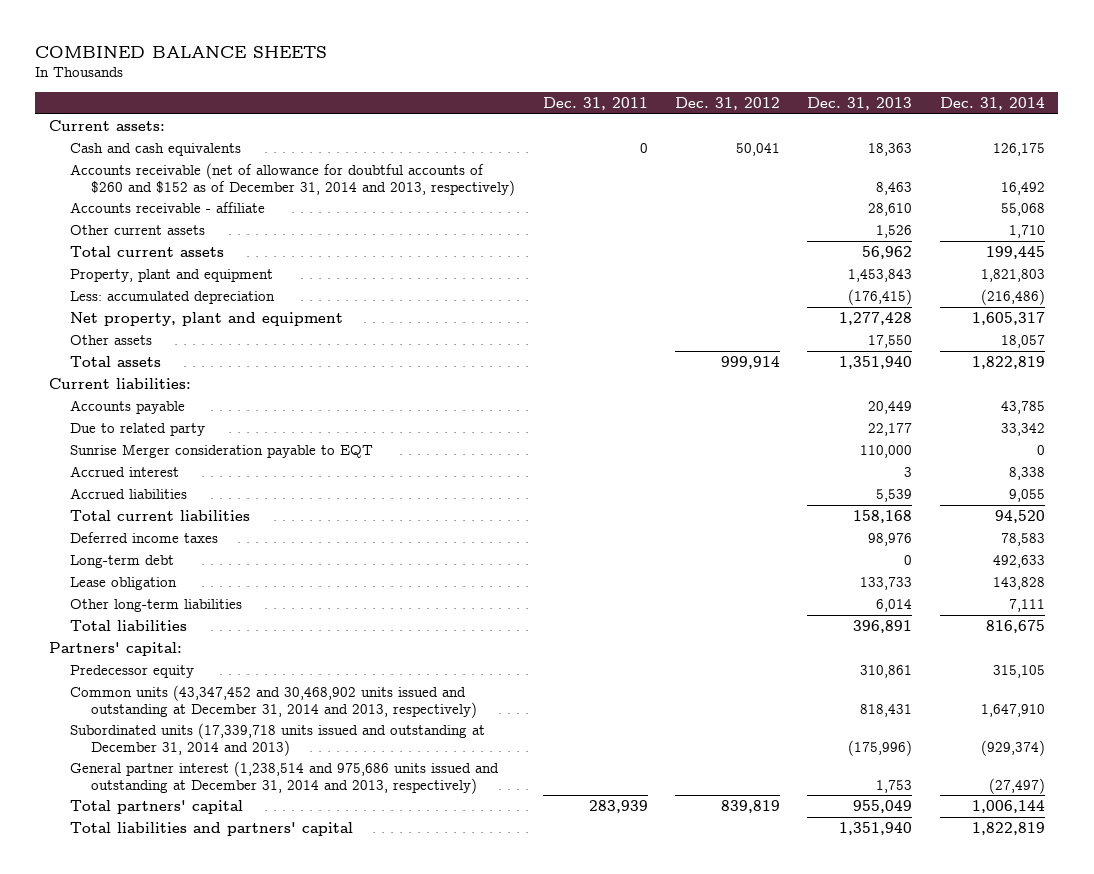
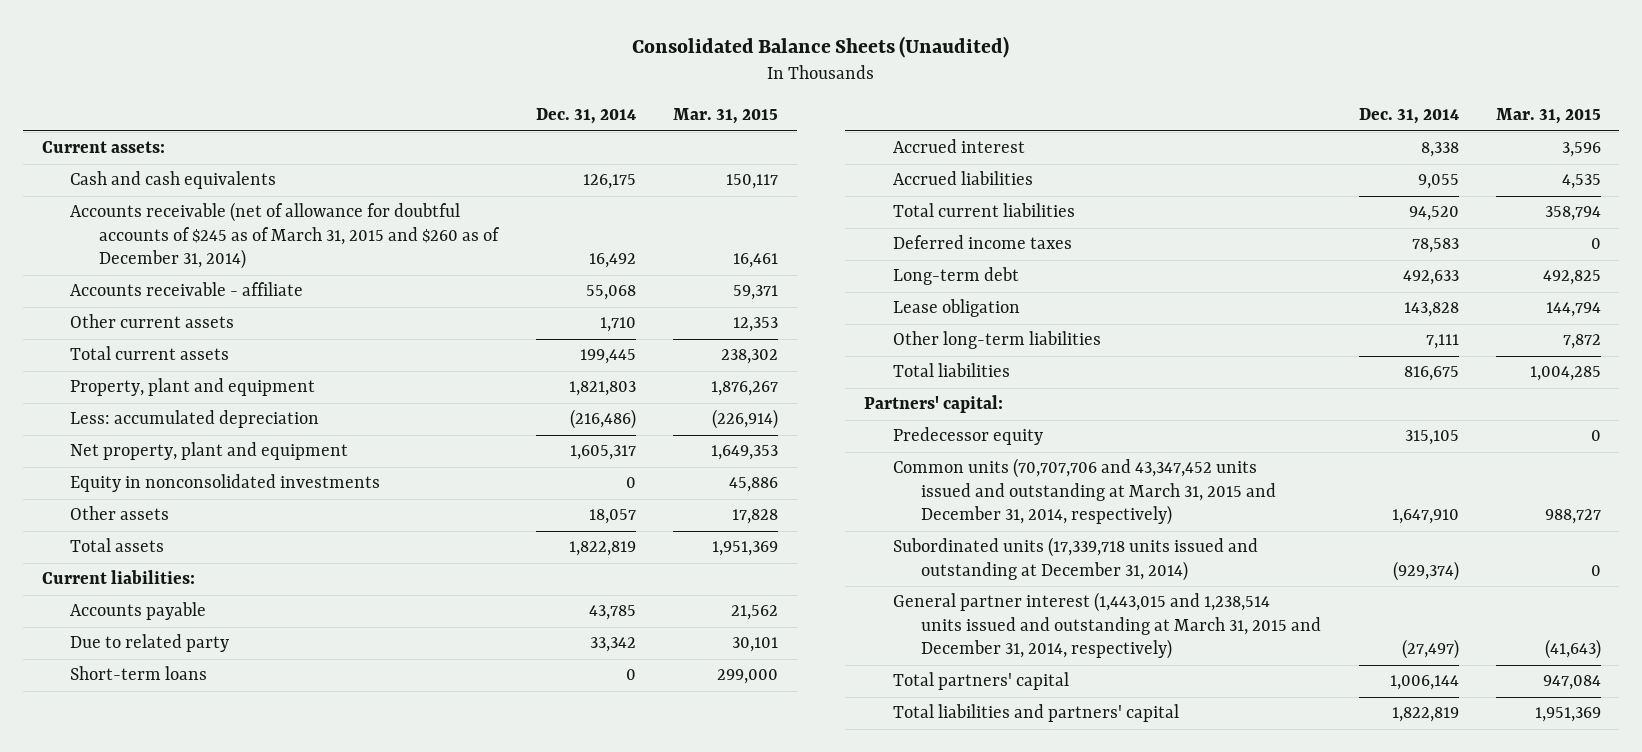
- COMBINED BALANCE SHEETS
+ Consolidated Balance Sheets (Unaudited)
- | Dec. 31, 2011 | Dec. 31, 2012 | Dec. 31, 2013 | Dec. 31, 2014
+ | Dec. 31, 2014 | Mar. 31, 2015
- Accounts receivable (net of allowance for doubtful accounts of $260 and $152 as of December 31, 2014 and 2013, respectively) | | | 8,463 | 16,492
+ Accounts receivable (net of allowance for doubtful accounts of $245 as of March 31, 2015 and $260 as of December 31, 2014) | 16,492 | 16,461
+ Equity in nonconsolidated investments | 0 | 45,886
- Sunrise Merger consideration payable to EQT | | | 110,000 | 0
+ Short-term loans | 0 | 299,000
- Common units (43,347,452 and 30,468,902 units issued and outstanding at December 31, 2014 and 2013, respectively) | | | 818,431 | 1,647,910
- Subordinated units (17,339,718 units issued and outstanding at December 31, 2014 and 2013) | | | (175,996) | (929,374)
- General partner interest (1,238,514 and 975,686 units issued and outstanding at December 31, 2014 and 2013, respectively) | | | 1,753 | (27,497)
+ Common units (70,707,706 and 43,347,452 units issued and outstanding at March 31, 2015 and December 31, 2014, respectively) | 1,647,910 | 988,727
+ Subordinated units (17,339,718 units issued and outstanding at December 31, 2014) | (929,374) | 0
+ General partner interest (1,443,015 and 1,238,514 units issued and outstanding at March 31, 2015 and December 31, 2014, respectively) | (27,497) | (41,643)

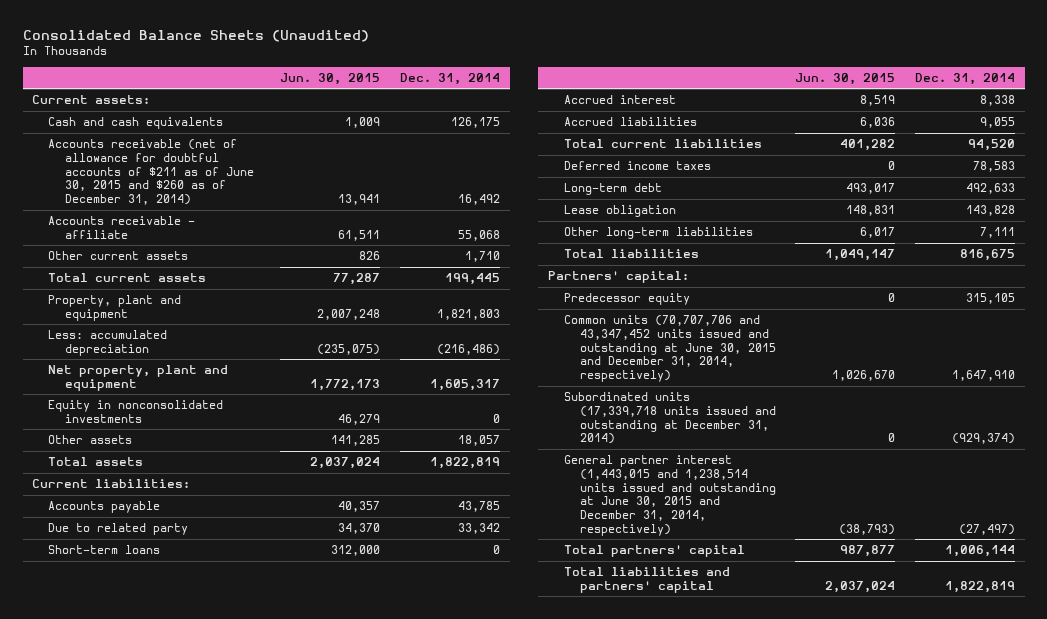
- | Dec. 31, 2014 | Mar. 31, 2015
+ | Jun. 30, 2015 | Dec. 31, 2014
- Accounts receivable (net of allowance for doubtful accounts of $245 as of March 31, 2015 and $260 as of December 31, 2014) | 16,492 | 16,461
+ Accounts receivable (net of allowance for doubtful accounts of $211 as of June 30, 2015 and $260 as of December 31, 2014) | 13,941 | 16,492
- Common units (70,707,706 and 43,347,452 units issued and outstanding at March 31, 2015 and December 31, 2014, respectively) | 1,647,910 | 988,727
+ Common units (70,707,706 and 43,347,452 units issued and outstanding at June 30, 2015 and December 31, 2014, respectively) | 1,026,670 | 1,647,910
- General partner interest (1,443,015 and 1,238,514 units issued and outstanding at March 31, 2015 and December 31, 2014, respectively) | (27,497) | (41,643)
+ General partner interest (1,443,015 and 1,238,514 units issued and outstanding at June 30, 2015 and December 31, 2014, respectively) | (38,793) | (27,497)

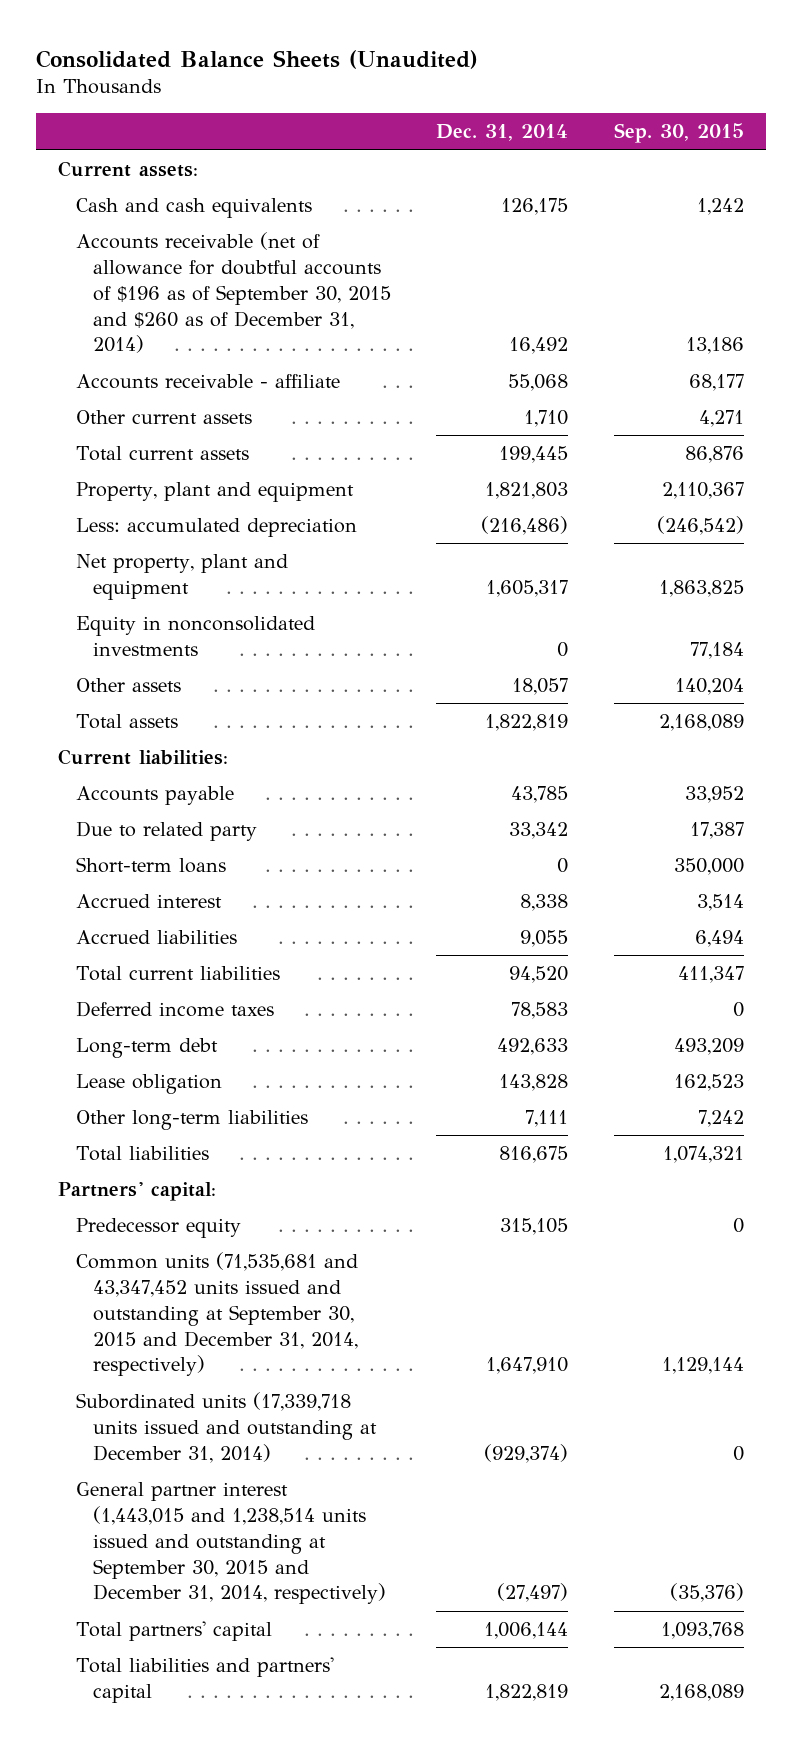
- | Jun. 30, 2015 | Dec. 31, 2014
+ | Dec. 31, 2014 | Sep. 30, 2015
- Accounts receivable (net of allowance for doubtful accounts of $211 as of June 30, 2015 and $260 as of December 31, 2014) | 13,941 | 16,492
+ Accounts receivable (net of allowance for doubtful accounts of $196 as of September 30, 2015 and $260 as of December 31, 2014) | 16,492 | 13,186
- Common units (70,707,706 and 43,347,452 units issued and outstanding at June 30, 2015 and December 31, 2014, respectively) | 1,026,670 | 1,647,910
+ Common units (71,535,681 and 43,347,452 units issued and outstanding at September 30, 2015 and December 31, 2014, respectively) | 1,647,910 | 1,129,144
- General partner interest (1,443,015 and 1,238,514 units issued and outstanding at June 30, 2015 and December 31, 2014, respectively) | (38,793) | (27,497)
+ General partner interest (1,443,015 and 1,238,514 units issued and outstanding at September 30, 2015 and December 31, 2014, respectively) | (27,497) | (35,376)

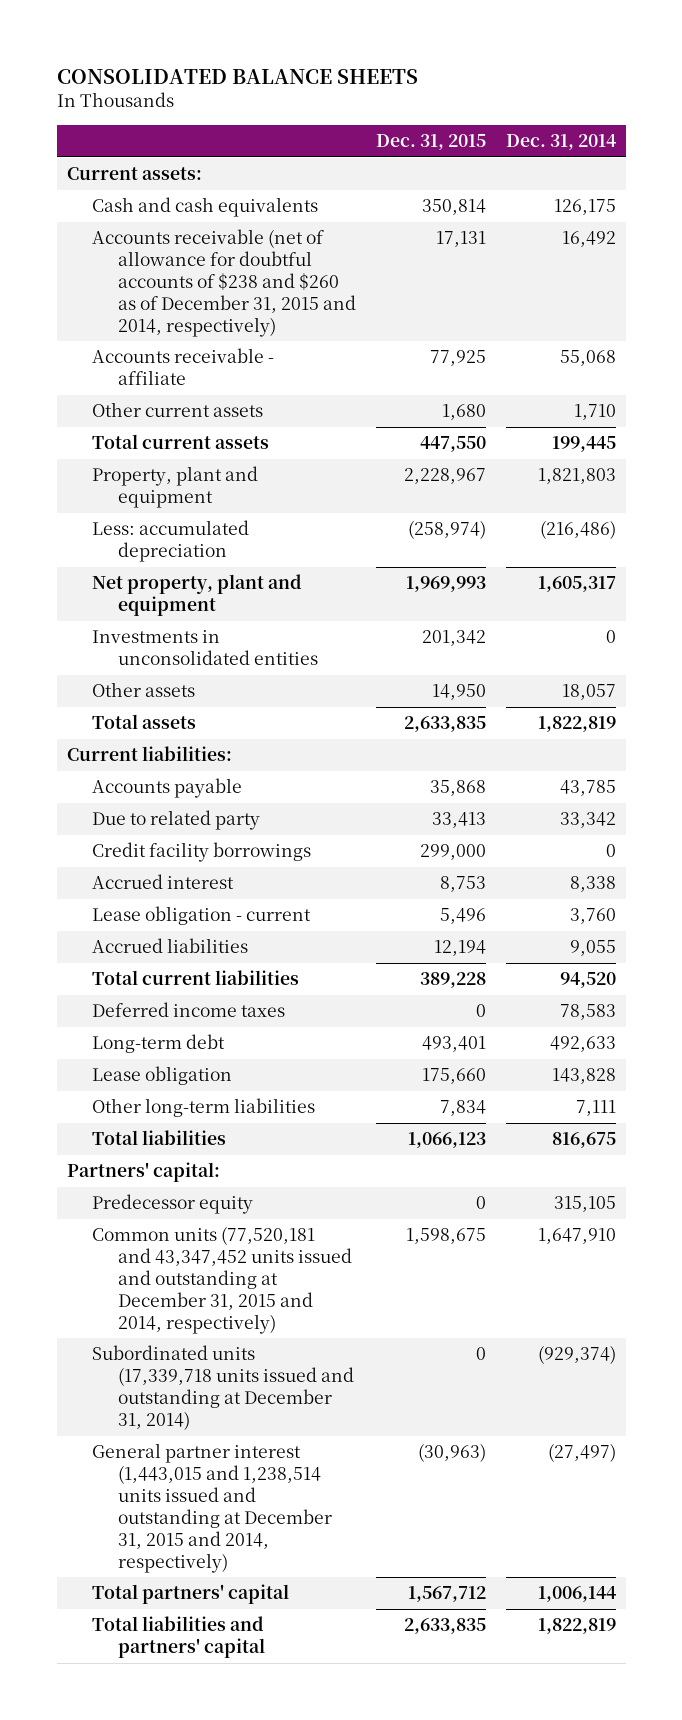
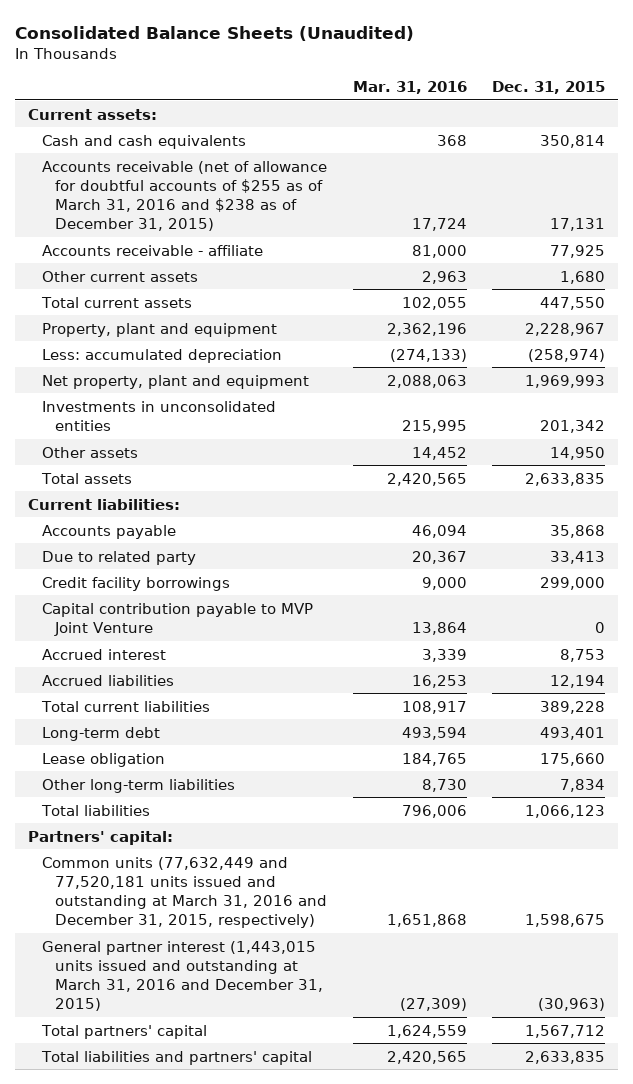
- CONSOLIDATED BALANCE SHEETS
+ Consolidated Balance Sheets (Unaudited)
- | Dec. 31, 2015 | Dec. 31, 2014
+ | Mar. 31, 2016 | Dec. 31, 2015
- Accounts receivable (net of allowance for doubtful accounts of $238 and $260 as of December 31, 2015 and 2014, respectively) | 17,131 | 16,492
+ Accounts receivable (net of allowance for doubtful accounts of $255 as of March 31, 2016 and $238 as of December 31, 2015) | 17,724 | 17,131
+ Capital contribution payable to MVP Joint Venture | 13,864 | 0
- Lease obligation - current | 5,496 | 3,760
- Deferred income taxes | 0 | 78,583
- Predecessor equity | 0 | 315,105
- Common units (77,520,181 and 43,347,452 units issued and outstanding at December 31, 2015 and 2014, respectively) | 1,598,675 | 1,647,910
- Subordinated units (17,339,718 units issued and outstanding at December 31, 2014) | 0 | (929,374)
- General partner interest (1,443,015 and 1,238,514 units issued and outstanding at December 31, 2015 and 2014, respectively) | (30,963) | (27,497)
+ Common units (77,632,449 and 77,520,181 units issued and outstanding at March 31, 2016 and December 31, 2015, respectively) | 1,651,868 | 1,598,675
+ General partner interest (1,443,015 units issued and outstanding at March 31, 2016 and December 31, 2015) | (27,309) | (30,963)

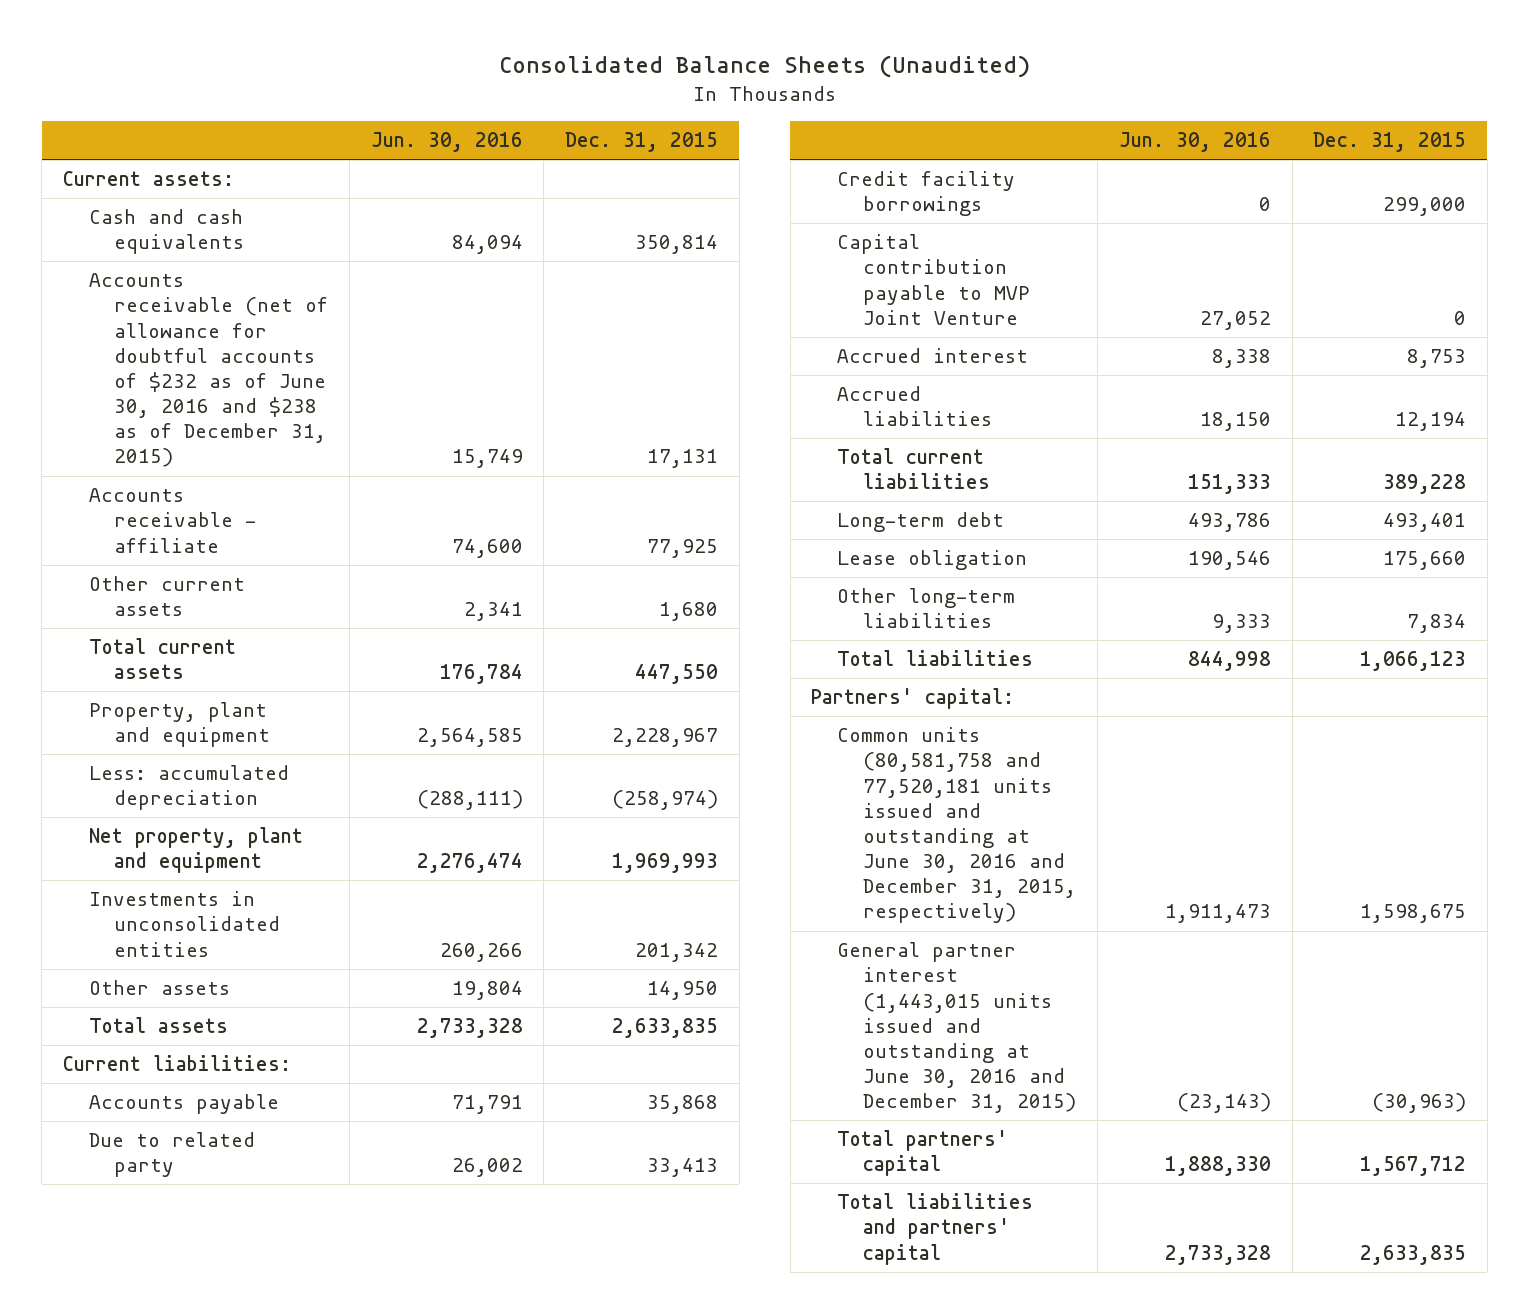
- | Mar. 31, 2016 | Dec. 31, 2015
+ | Jun. 30, 2016 | Dec. 31, 2015
- Accounts receivable (net of allowance for doubtful accounts of $255 as of March 31, 2016 and $238 as of December 31, 2015) | 17,724 | 17,131
+ Accounts receivable (net of allowance for doubtful accounts of $232 as of June 30, 2016 and $238 as of December 31, 2015) | 15,749 | 17,131
- Common units (77,632,449 and 77,520,181 units issued and outstanding at March 31, 2016 and December 31, 2015, respectively) | 1,651,868 | 1,598,675
- General partner interest (1,443,015 units issued and outstanding at March 31, 2016 and December 31, 2015) | (27,309) | (30,963)
+ Common units (80,581,758 and 77,520,181 units issued and outstanding at June 30, 2016 and December 31, 2015, respectively) | 1,911,473 | 1,598,675
+ General partner interest (1,443,015 units issued and outstanding at June 30, 2016 and December 31, 2015) | (23,143) | (30,963)

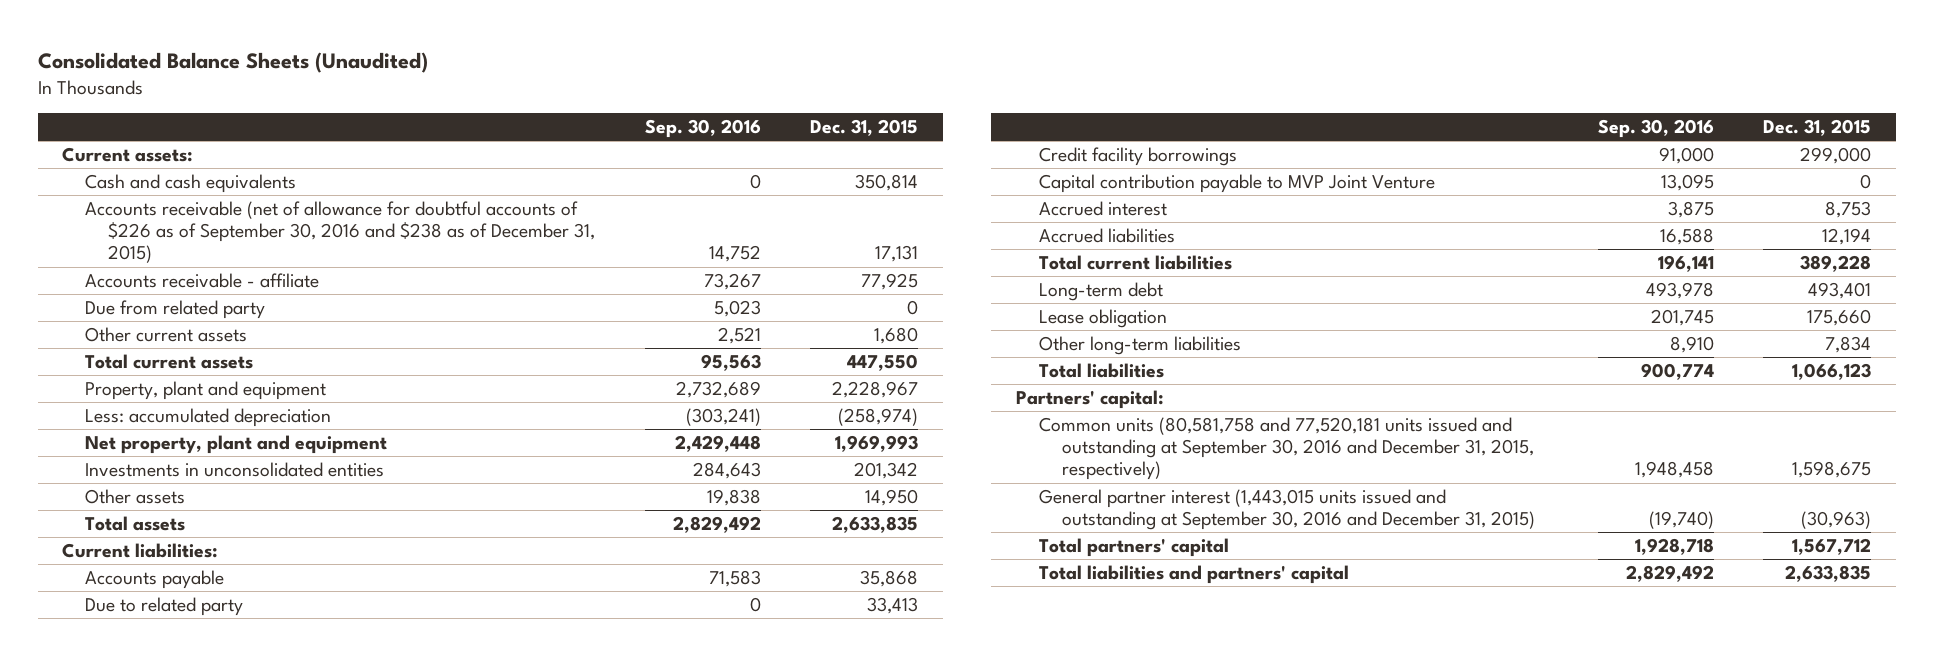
- | Jun. 30, 2016 | Dec. 31, 2015
+ | Sep. 30, 2016 | Dec. 31, 2015
- Accounts receivable (net of allowance for doubtful accounts of $232 as of June 30, 2016 and $238 as of December 31, 2015) | 15,749 | 17,131
+ Accounts receivable (net of allowance for doubtful accounts of $226 as of September 30, 2016 and $238 as of December 31, 2015) | 14,752 | 17,131
+ Due from related party | 5,023 | 0
- Common units (80,581,758 and 77,520,181 units issued and outstanding at June 30, 2016 and December 31, 2015, respectively) | 1,911,473 | 1,598,675
- General partner interest (1,443,015 units issued and outstanding at June 30, 2016 and December 31, 2015) | (23,143) | (30,963)
+ Common units (80,581,758 and 77,520,181 units issued and outstanding at September 30, 2016 and December 31, 2015, respectively) | 1,948,458 | 1,598,675
+ General partner interest (1,443,015 units issued and outstanding at September 30, 2016 and December 31, 2015) | (19,740) | (30,963)

